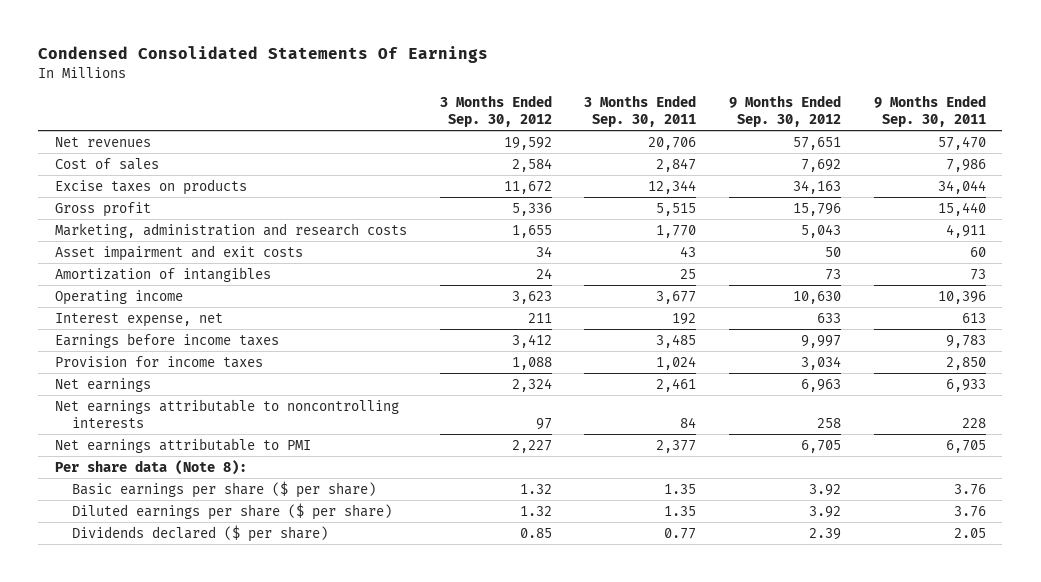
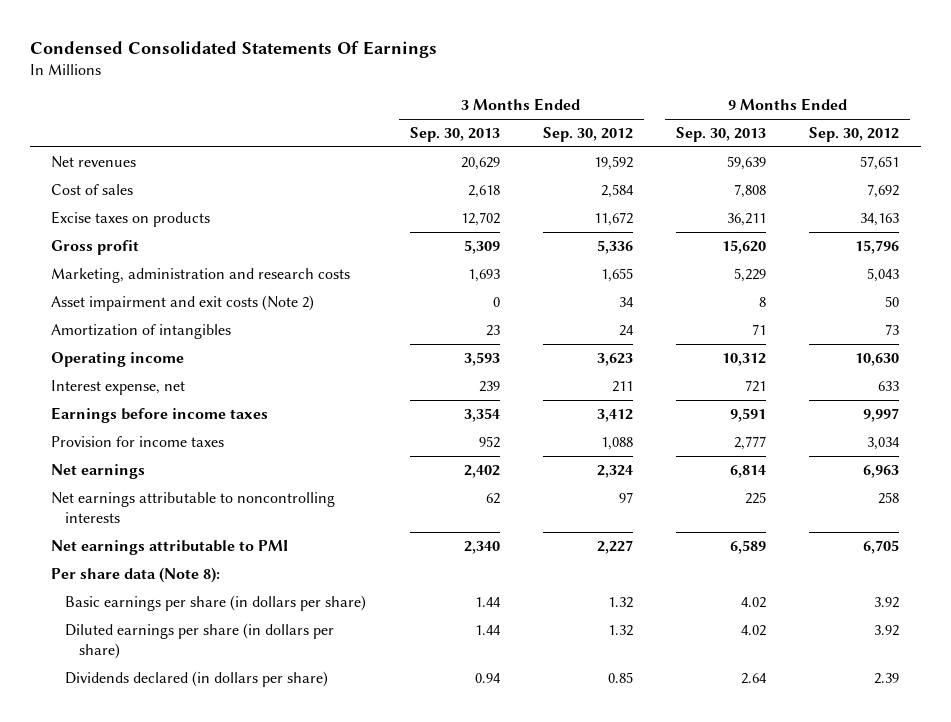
- | 3 Months Ended Sep. 30, 2012 | 3 Months Ended Sep. 30, 2011 | 9 Months Ended Sep. 30, 2012 | 9 Months Ended Sep. 30, 2011
+ | 3 Months Ended Sep. 30, 2013 | 3 Months Ended Sep. 30, 2012 | 9 Months Ended Sep. 30, 2013 | 9 Months Ended Sep. 30, 2012
- Asset impairment and exit costs | 34 | 43 | 50 | 60
+ Asset impairment and exit costs (Note 2) | 0 | 34 | 8 | 50
- Basic earnings per share ($ per share) | 1.32 | 1.35 | 3.92 | 3.76
- Diluted earnings per share ($ per share) | 1.32 | 1.35 | 3.92 | 3.76
- Dividends declared ($ per share) | 0.85 | 0.77 | 2.39 | 2.05
+ Basic earnings per share (in dollars per share) | 1.44 | 1.32 | 4.02 | 3.92
+ Diluted earnings per share (in dollars per share) | 1.44 | 1.32 | 4.02 | 3.92
+ Dividends declared (in dollars per share) | 0.94 | 0.85 | 2.64 | 2.39

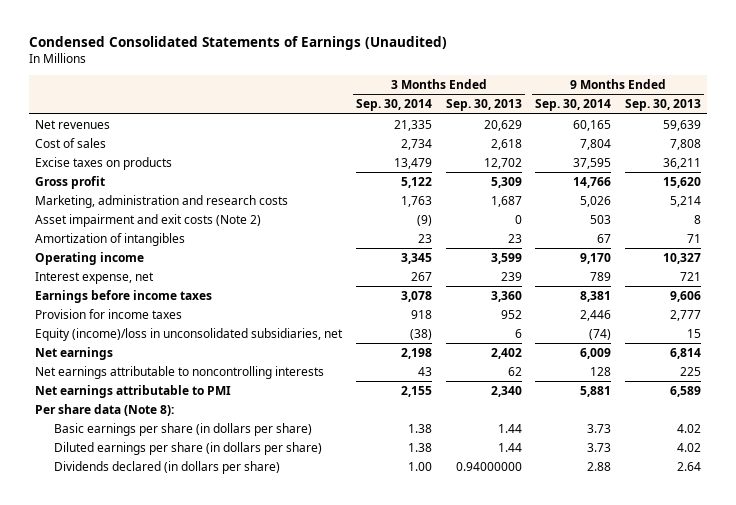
- Condensed Consolidated Statements Of Earnings
+ Condensed Consolidated Statements of Earnings (Unaudited)
- | 3 Months Ended Sep. 30, 2013 | 3 Months Ended Sep. 30, 2012 | 9 Months Ended Sep. 30, 2013 | 9 Months Ended Sep. 30, 2012
+ | 3 Months Ended Sep. 30, 2014 | 3 Months Ended Sep. 30, 2013 | 9 Months Ended Sep. 30, 2014 | 9 Months Ended Sep. 30, 2013
- Marketing, administration and research costs | 1,693 | 1,655 | 5,229 | 5,043
+ Marketing, administration and research costs | 1,763 | 1,687 | 5,026 | 5,214
- Operating income | 3,593 | 3,623 | 10,312 | 10,630
+ Operating income | 3,345 | 3,599 | 9,170 | 10,327
- Earnings before income taxes | 3,354 | 3,412 | 9,591 | 9,997
+ Earnings before income taxes | 3,078 | 3,360 | 8,381 | 9,606
+ Equity (income)/loss in unconsolidated subsidiaries, net | (38) | 6 | (74) | 15
- Dividends declared (in dollars per share) | 0.94 | 0.85 | 2.64 | 2.39
+ Dividends declared (in dollars per share) | 1.00 | 0.94000000 | 2.88 | 2.64

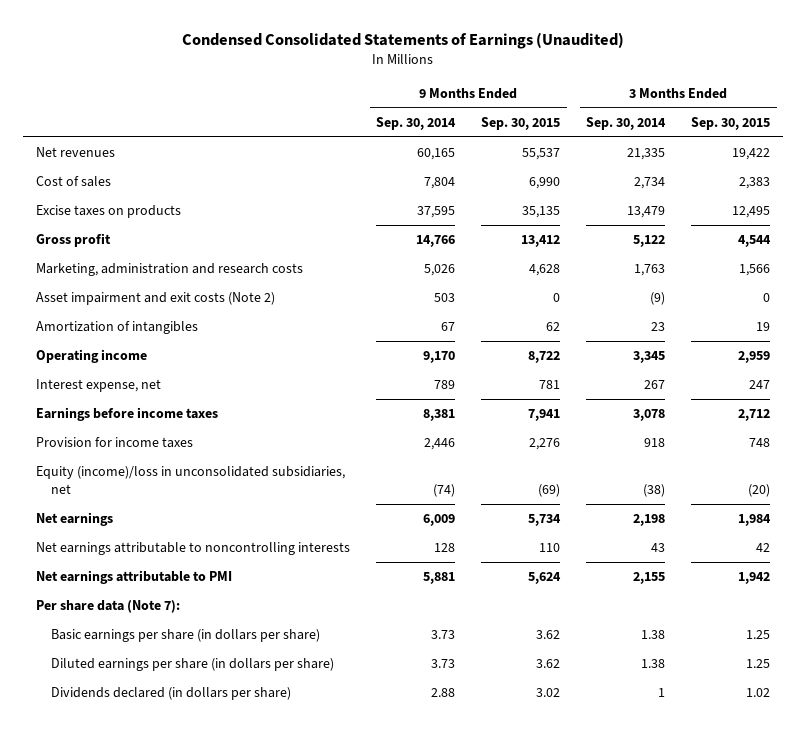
- | 3 Months Ended Sep. 30, 2014 | 3 Months Ended Sep. 30, 2013 | 9 Months Ended Sep. 30, 2014 | 9 Months Ended Sep. 30, 2013
+ | 9 Months Ended Sep. 30, 2014 | 9 Months Ended Sep. 30, 2015 | 3 Months Ended Sep. 30, 2014 | 3 Months Ended Sep. 30, 2015
- Per share data (Note 8):
+ Per share data (Note 7):
- Dividends declared (in dollars per share) | 1.00 | 0.94000000 | 2.88 | 2.64
+ Dividends declared (in dollars per share) | 2.88 | 3.02 | 1 | 1.02

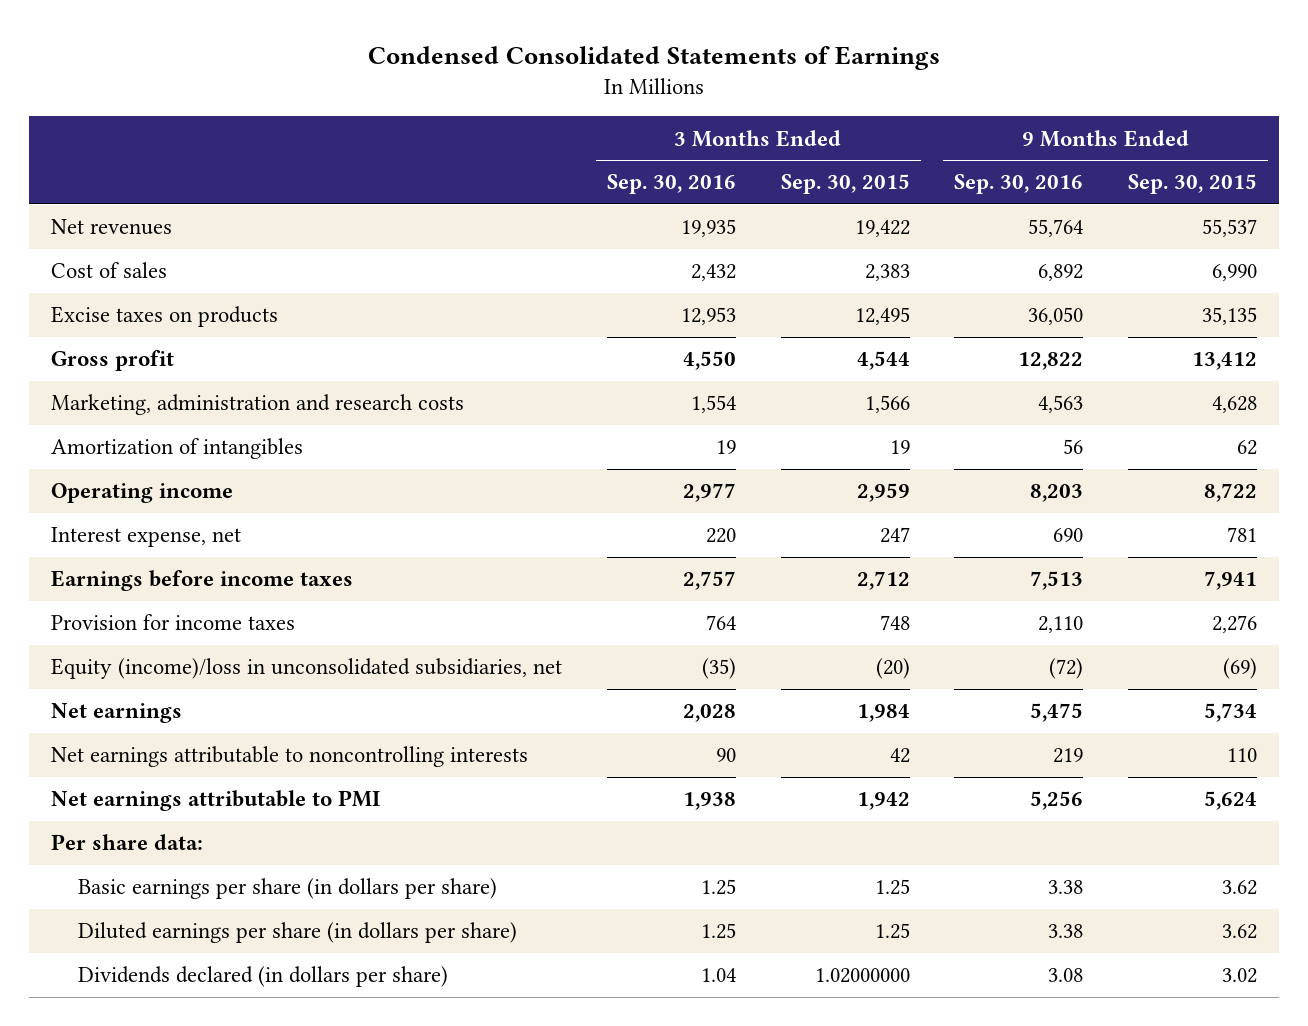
- Condensed Consolidated Statements of Earnings (Unaudited)
+ Condensed Consolidated Statements of Earnings
- | 9 Months Ended Sep. 30, 2014 | 9 Months Ended Sep. 30, 2015 | 3 Months Ended Sep. 30, 2014 | 3 Months Ended Sep. 30, 2015
+ | 3 Months Ended Sep. 30, 2016 | 3 Months Ended Sep. 30, 2015 | 9 Months Ended Sep. 30, 2016 | 9 Months Ended Sep. 30, 2015
- Asset impairment and exit costs (Note 2) | 503 | 0 | (9) | 0
- Per share data (Note 7):
+ Per share data:
- Dividends declared (in dollars per share) | 2.88 | 3.02 | 1 | 1.02
+ Dividends declared (in dollars per share) | 1.04 | 1.02000000 | 3.08 | 3.02

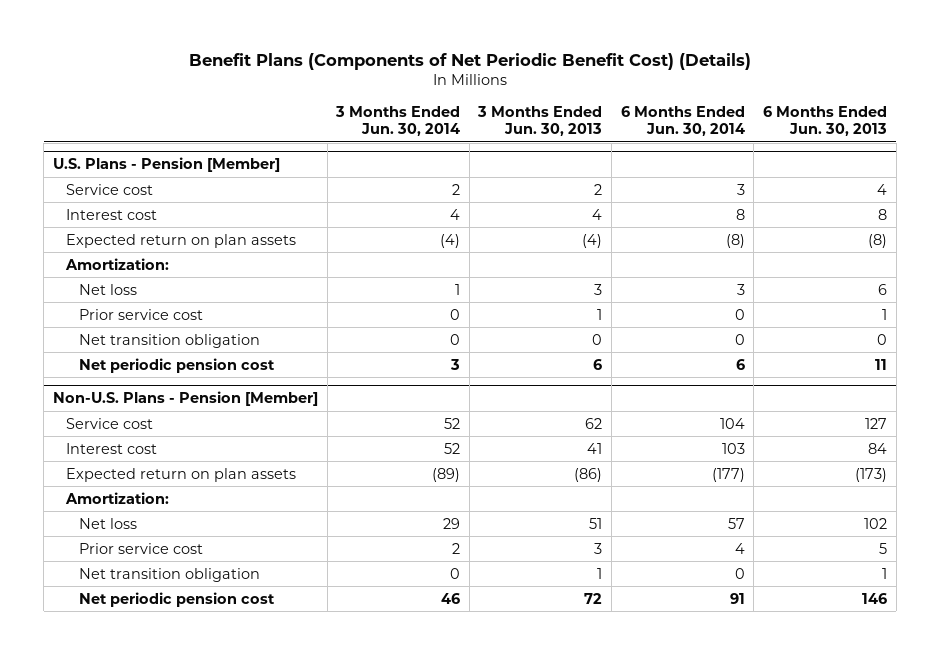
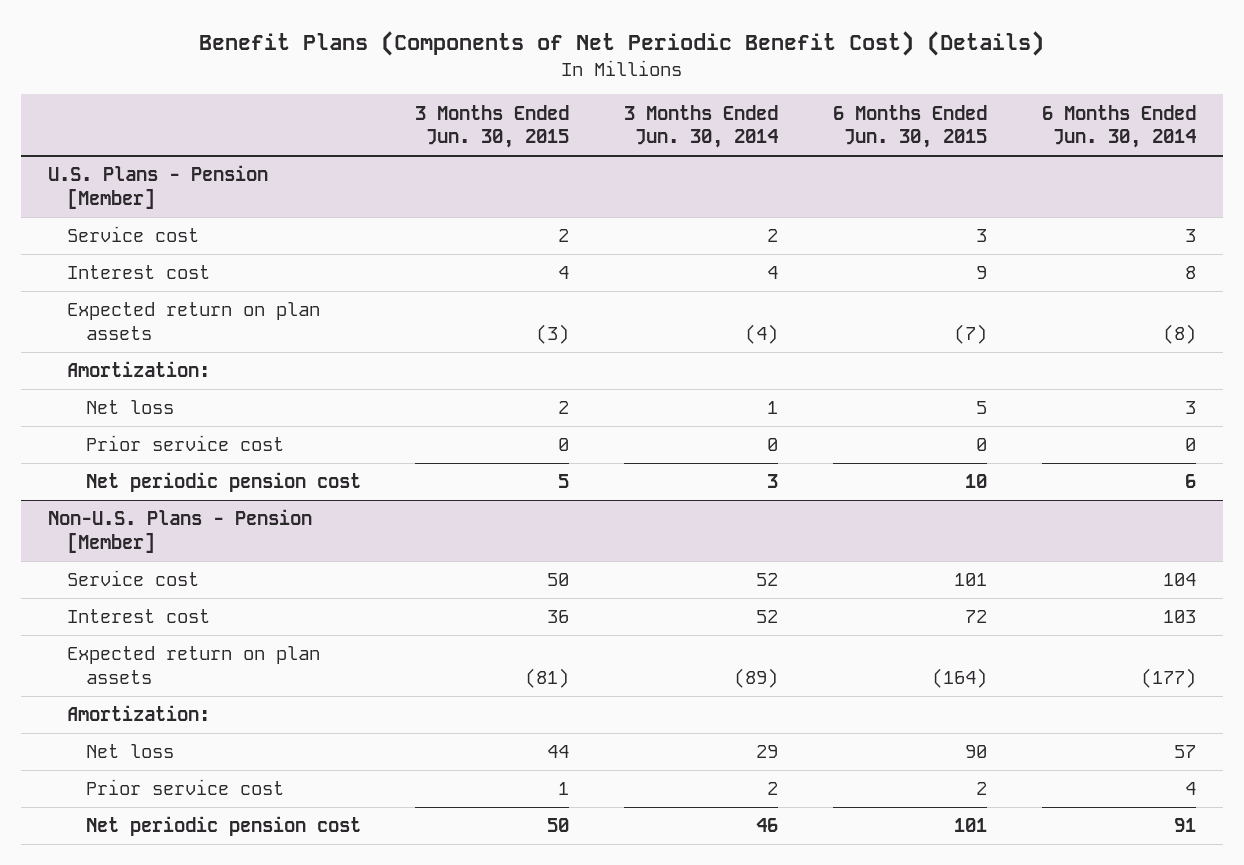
- | 3 Months Ended Jun. 30, 2014 | 3 Months Ended Jun. 30, 2013 | 6 Months Ended Jun. 30, 2014 | 6 Months Ended Jun. 30, 2013
+ | 3 Months Ended Jun. 30, 2015 | 3 Months Ended Jun. 30, 2014 | 6 Months Ended Jun. 30, 2015 | 6 Months Ended Jun. 30, 2014
@ U.S. Plans - Pension [Member]
- Net transition obligation | 0 | 0 | 0 | 0
@ Non-U.S. Plans - Pension [Member]
- Net transition obligation | 0 | 1 | 0 | 1

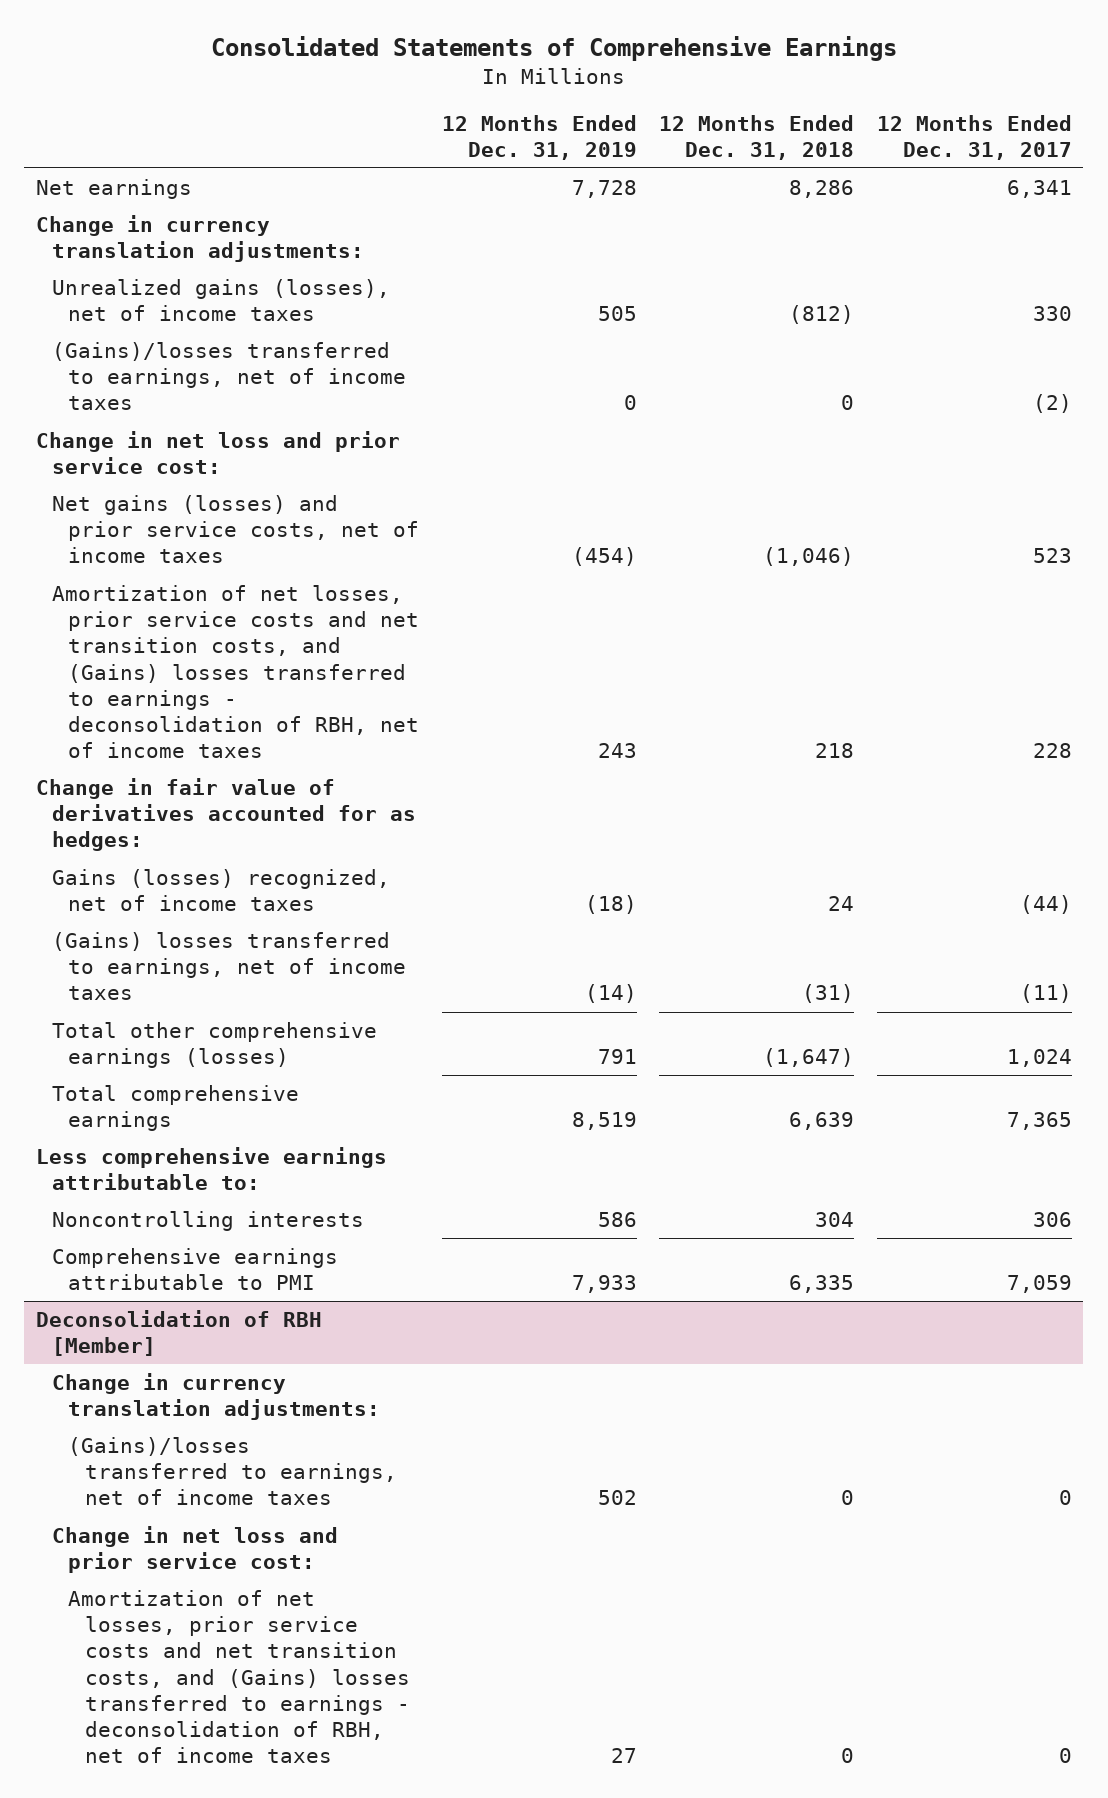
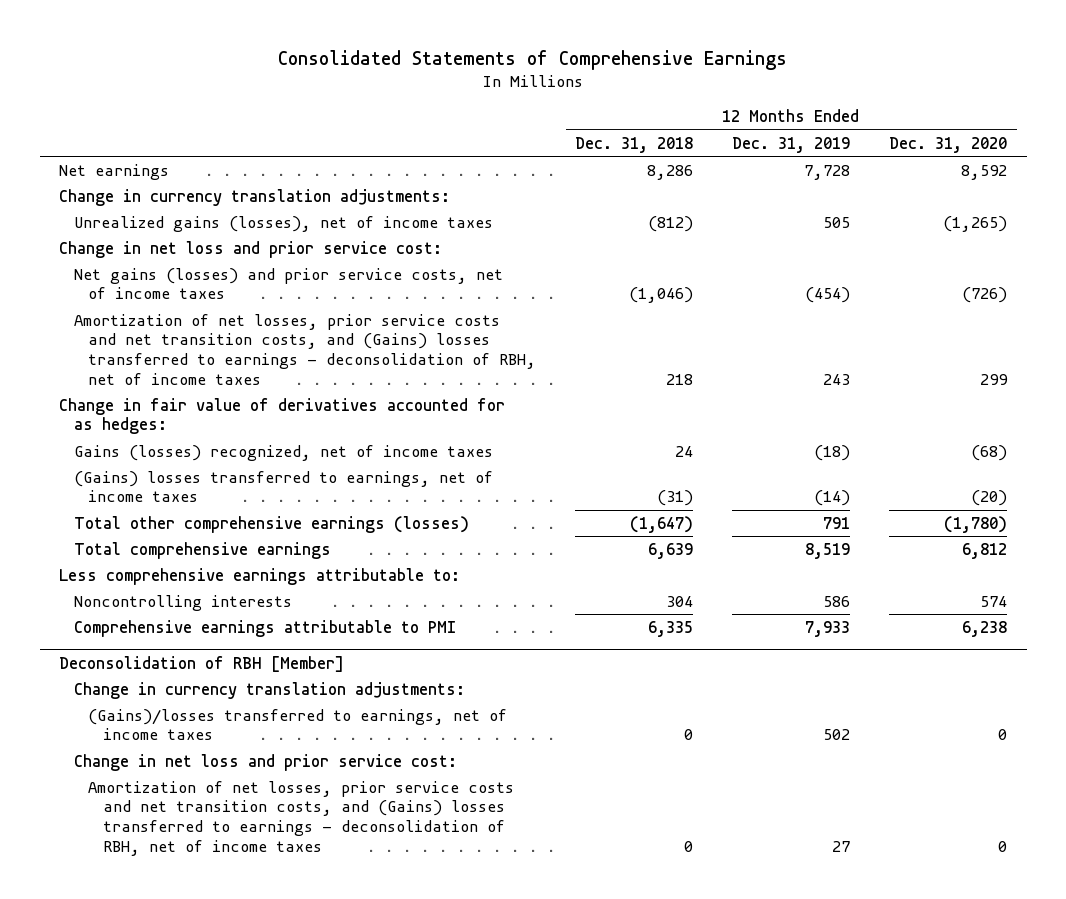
- | 12 Months Ended Dec. 31, 2019 | 12 Months Ended Dec. 31, 2018 | 12 Months Ended Dec. 31, 2017
+ | 12 Months Ended Dec. 31, 2018 | 12 Months Ended Dec. 31, 2019 | 12 Months Ended Dec. 31, 2020
- (Gains)/losses transferred to earnings, net of income taxes | 0 | 0 | (2)

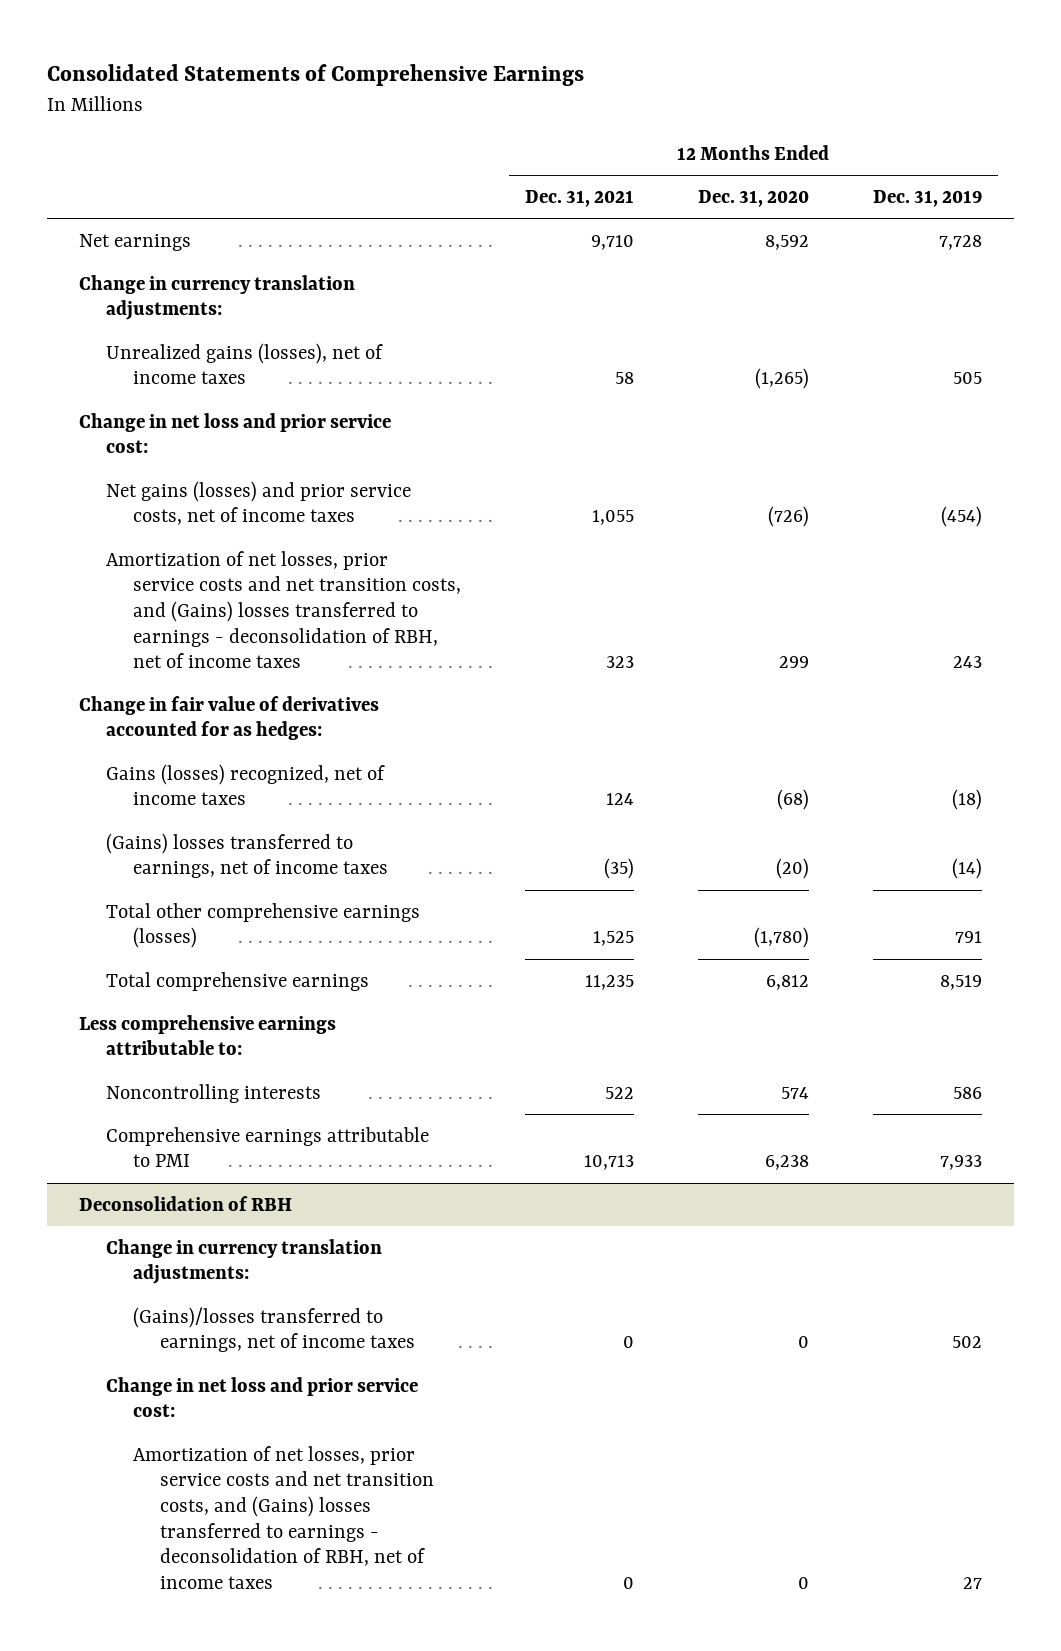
- | 12 Months Ended Dec. 31, 2018 | 12 Months Ended Dec. 31, 2019 | 12 Months Ended Dec. 31, 2020
+ | 12 Months Ended Dec. 31, 2021 | 12 Months Ended Dec. 31, 2020 | 12 Months Ended Dec. 31, 2019
- Deconsolidation of RBH [Member]
+ Deconsolidation of RBH

